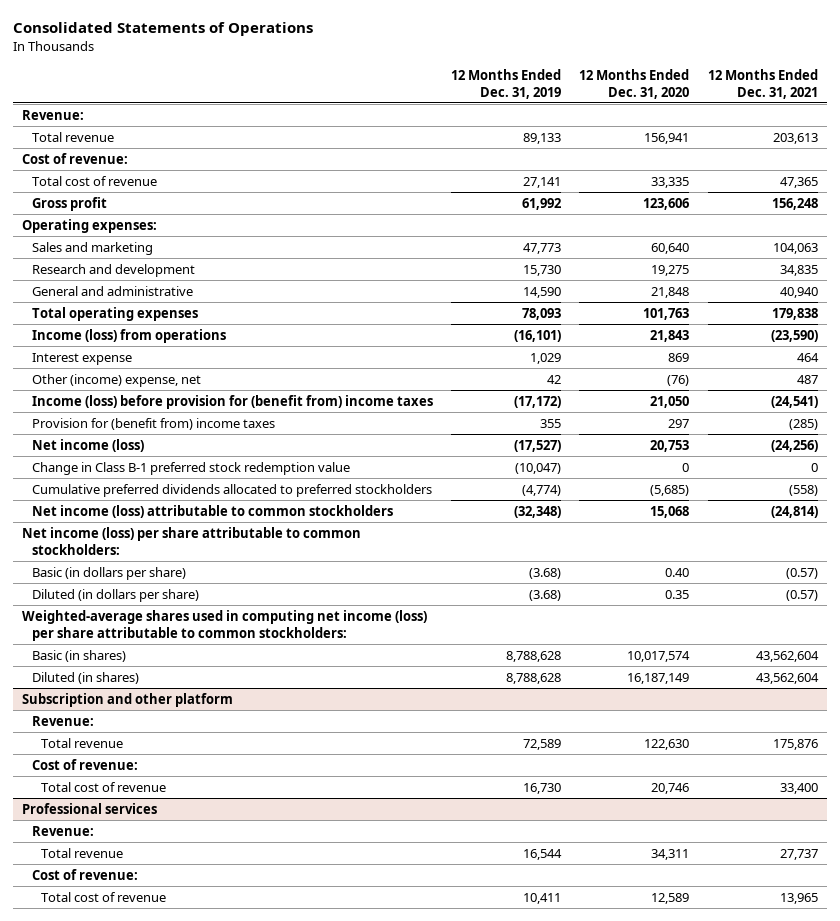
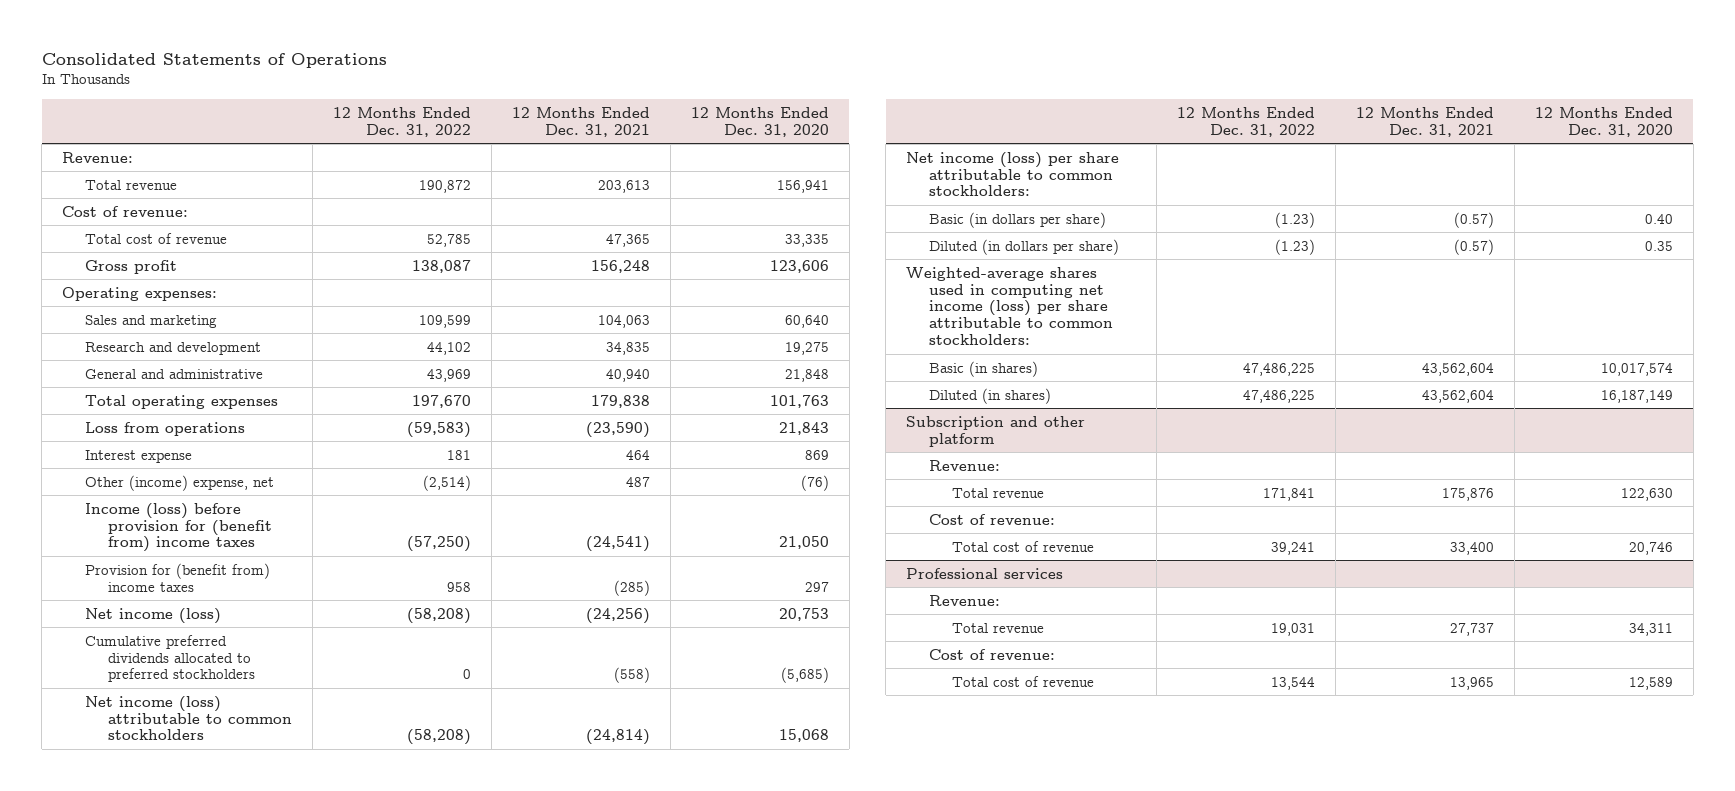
- | 12 Months Ended Dec. 31, 2019 | 12 Months Ended Dec. 31, 2020 | 12 Months Ended Dec. 31, 2021
+ | 12 Months Ended Dec. 31, 2022 | 12 Months Ended Dec. 31, 2021 | 12 Months Ended Dec. 31, 2020
- Income (loss) from operations | (16,101) | 21,843 | (23,590)
+ Loss from operations | (59,583) | (23,590) | 21,843
- Change in Class B-1 preferred stock redemption value | (10,047) | 0 | 0

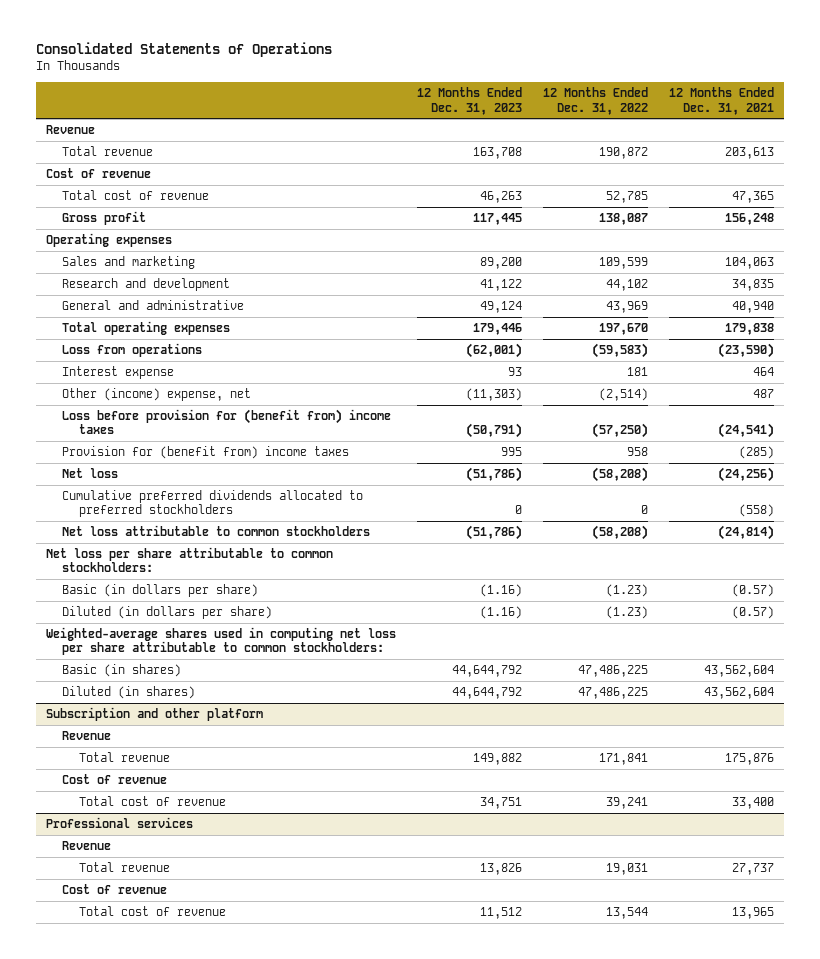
- | 12 Months Ended Dec. 31, 2022 | 12 Months Ended Dec. 31, 2021 | 12 Months Ended Dec. 31, 2020
+ | 12 Months Ended Dec. 31, 2023 | 12 Months Ended Dec. 31, 2022 | 12 Months Ended Dec. 31, 2021
- Revenue:
+ Revenue
- Cost of revenue:
+ Cost of revenue
- Operating expenses:
+ Operating expenses
- Income (loss) before provision for (benefit from) income taxes | (57,250) | (24,541) | 21,050
+ Loss before provision for (benefit from) income taxes | (50,791) | (57,250) | (24,541)
- Net income (loss) | (58,208) | (24,256) | 20,753
+ Net loss | (51,786) | (58,208) | (24,256)
- Net income (loss) attributable to common stockholders | (58,208) | (24,814) | 15,068
- Net income (loss) per share attributable to common stockholders:
+ Net loss attributable to common stockholders | (51,786) | (58,208) | (24,814)
+ Net loss per share attributable to common stockholders:
- Weighted-average shares used in computing net income (loss) per share attributable to common stockholders:
+ Weighted-average shares used in computing net loss per share attributable to common stockholders:
@ Subscription and other platform
- Revenue:
+ Revenue
- Cost of revenue:
+ Cost of revenue
@ Professional services
- Revenue:
+ Revenue
- Cost of revenue:
+ Cost of revenue

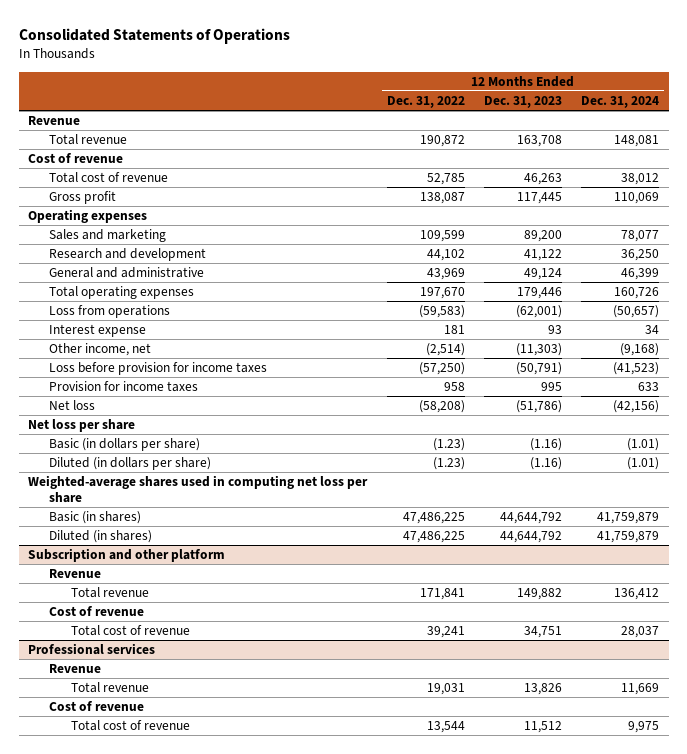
- | 12 Months Ended Dec. 31, 2023 | 12 Months Ended Dec. 31, 2022 | 12 Months Ended Dec. 31, 2021
+ | 12 Months Ended Dec. 31, 2022 | 12 Months Ended Dec. 31, 2023 | 12 Months Ended Dec. 31, 2024
- Other (income) expense, net | (11,303) | (2,514) | 487
- Loss before provision for (benefit from) income taxes | (50,791) | (57,250) | (24,541)
- Provision for (benefit from) income taxes | 995 | 958 | (285)
+ Other income, net | (2,514) | (11,303) | (9,168)
+ Loss before provision for income taxes | (57,250) | (50,791) | (41,523)
+ Provision for income taxes | 958 | 995 | 633
- Cumulative preferred dividends allocated to preferred stockholders | 0 | 0 | (558)
- Net loss attributable to common stockholders | (51,786) | (58,208) | (24,814)
- Net loss per share attributable to common stockholders:
+ Net loss per share
- Weighted-average shares used in computing net loss per share attributable to common stockholders:
+ Weighted-average shares used in computing net loss per share

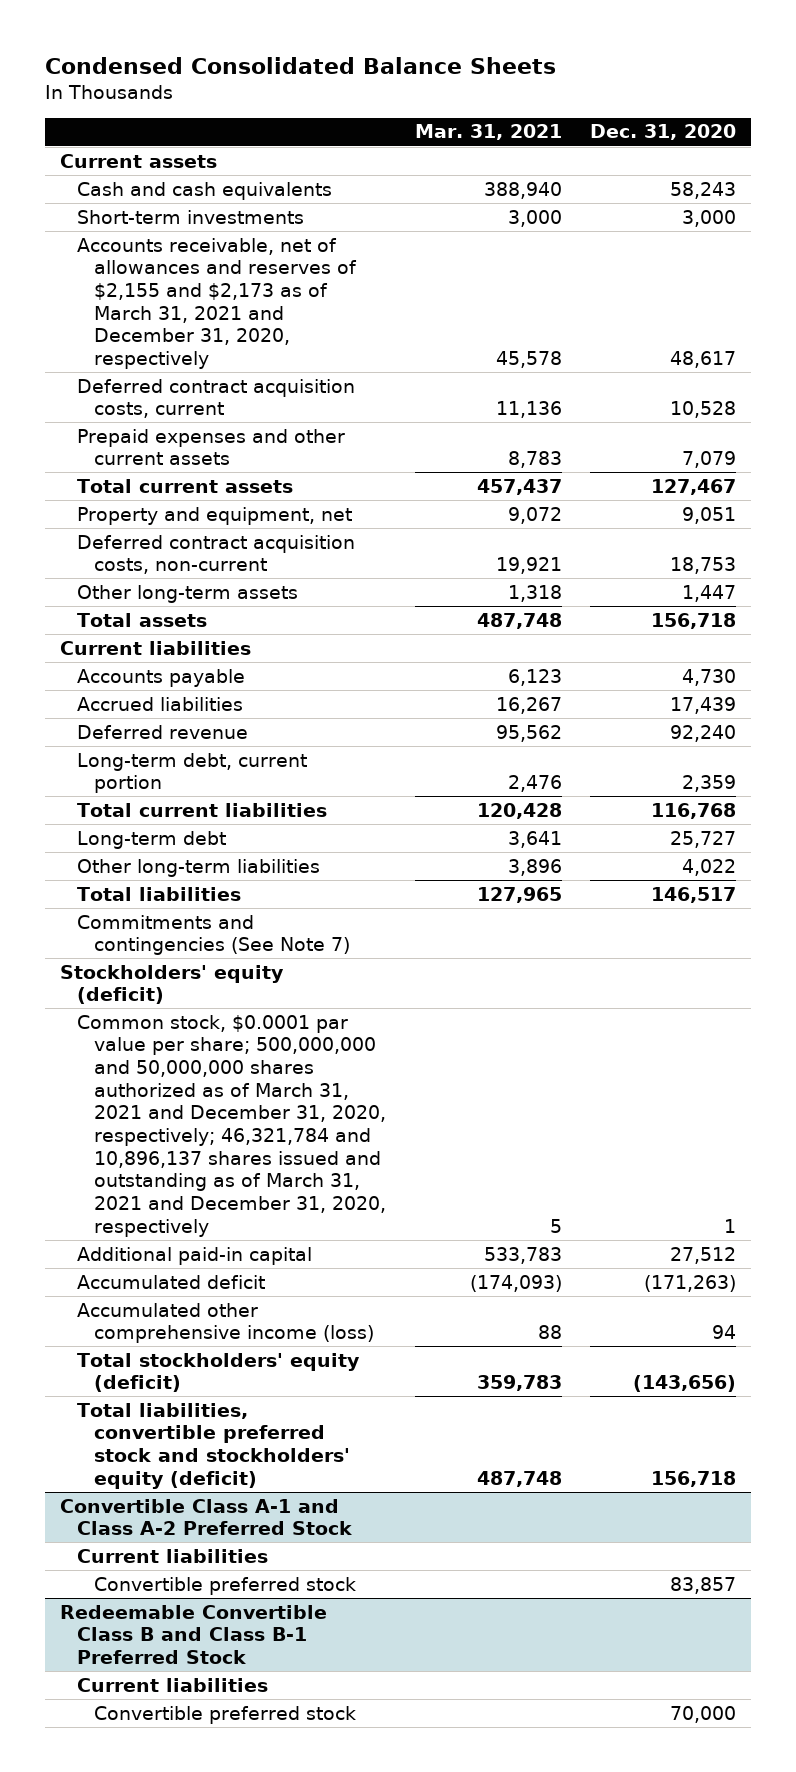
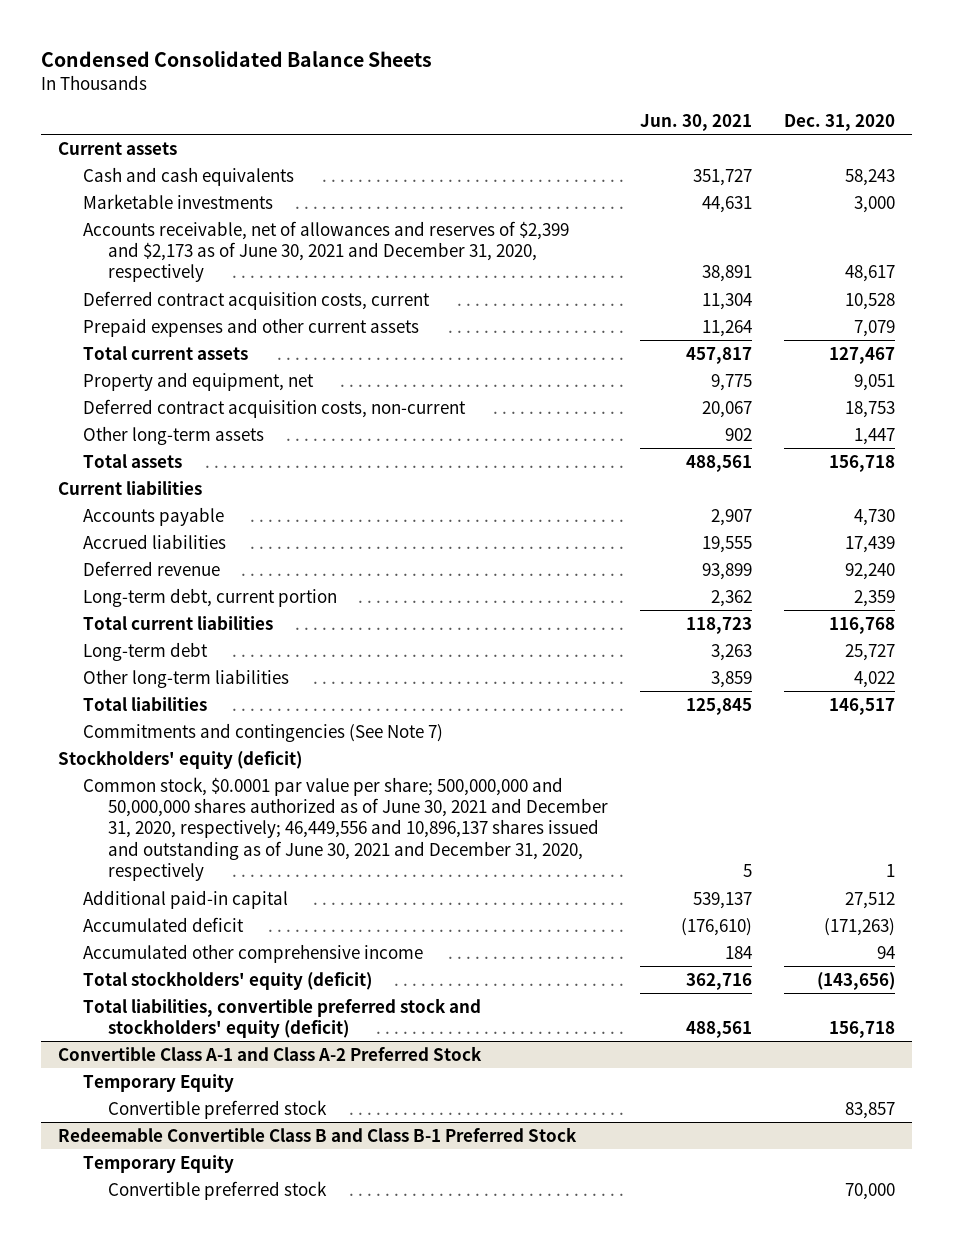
- | Mar. 31, 2021 | Dec. 31, 2020
+ | Jun. 30, 2021 | Dec. 31, 2020
- Short-term investments | 3,000 | 3,000
- Accounts receivable, net of allowances and reserves of $2,155 and $2,173 as of March 31, 2021 and December 31, 2020, respectively | 45,578 | 48,617
+ Marketable investments | 44,631 | 3,000
+ Accounts receivable, net of allowances and reserves of $2,399 and $2,173 as of June 30, 2021 and December 31, 2020, respectively | 38,891 | 48,617
- Common stock, $0.0001 par value per share; 500,000,000 and 50,000,000 shares authorized as of March 31, 2021 and December 31, 2020, respectively; 46,321,784 and 10,896,137 shares issued and outstanding as of March 31, 2021 and December 31, 2020, respectively | 5 | 1
+ Common stock, $0.0001 par value per share; 500,000,000 and 50,000,000 shares authorized as of June 30, 2021 and December 31, 2020, respectively; 46,449,556 and 10,896,137 shares issued and outstanding as of June 30, 2021 and December 31, 2020, respectively | 5 | 1
- Accumulated other comprehensive income (loss) | 88 | 94
+ Accumulated other comprehensive income | 184 | 94
@ Convertible Class A-1 and Class A-2 Preferred Stock
- Current liabilities
+ Temporary Equity
@ Redeemable Convertible Class B and Class B-1 Preferred Stock
- Current liabilities
+ Temporary Equity

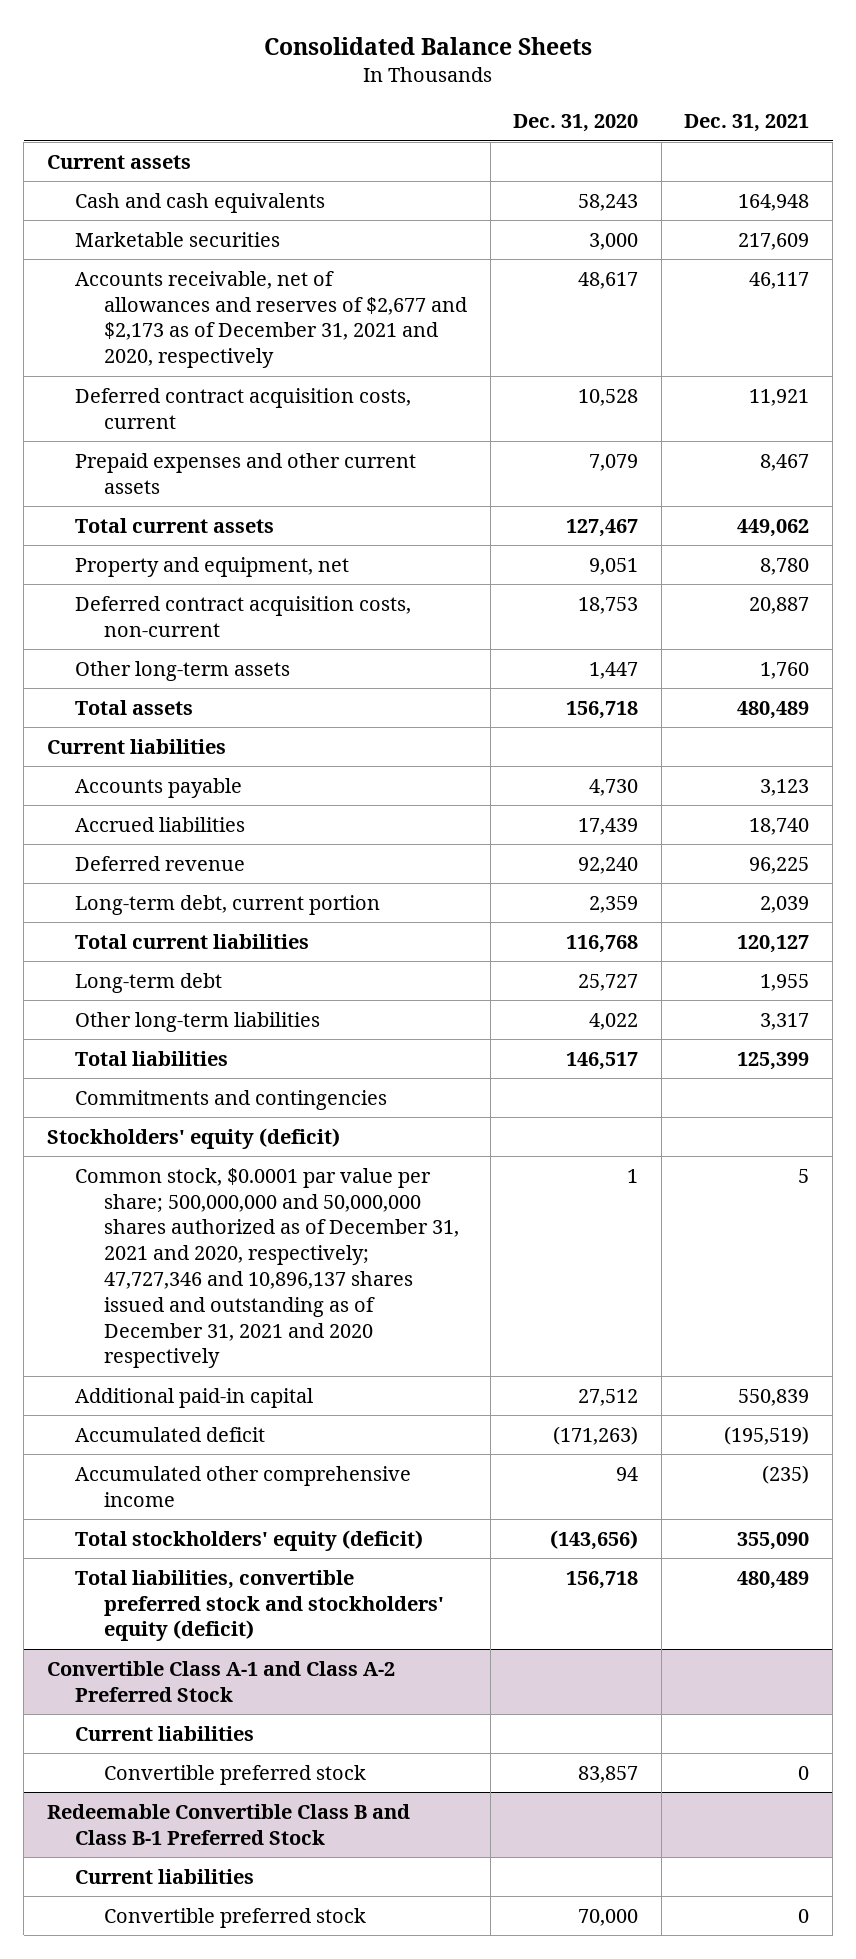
- Condensed Consolidated Balance Sheets
+ Consolidated Balance Sheets
- | Jun. 30, 2021 | Dec. 31, 2020
+ | Dec. 31, 2020 | Dec. 31, 2021
- Marketable investments | 44,631 | 3,000
- Accounts receivable, net of allowances and reserves of $2,399 and $2,173 as of June 30, 2021 and December 31, 2020, respectively | 38,891 | 48,617
+ Marketable securities | 3,000 | 217,609
+ Accounts receivable, net of allowances and reserves of $2,677 and $2,173 as of December 31, 2021 and 2020, respectively | 48,617 | 46,117
- Commitments and contingencies (See Note 7)
+ Commitments and contingencies
- Common stock, $0.0001 par value per share; 500,000,000 and 50,000,000 shares authorized as of June 30, 2021 and December 31, 2020, respectively; 46,449,556 and 10,896,137 shares issued and outstanding as of June 30, 2021 and December 31, 2020, respectively | 5 | 1
+ Common stock, $0.0001 par value per share; 500,000,000 and 50,000,000 shares authorized as of December 31, 2021 and 2020, respectively; 47,727,346 and 10,896,137 shares issued and outstanding as of December 31, 2021 and 2020 respectively | 1 | 5
@ Convertible Class A-1 and Class A-2 Preferred Stock
- Temporary Equity
+ Current liabilities
@ Redeemable Convertible Class B and Class B-1 Preferred Stock
- Temporary Equity
+ Current liabilities

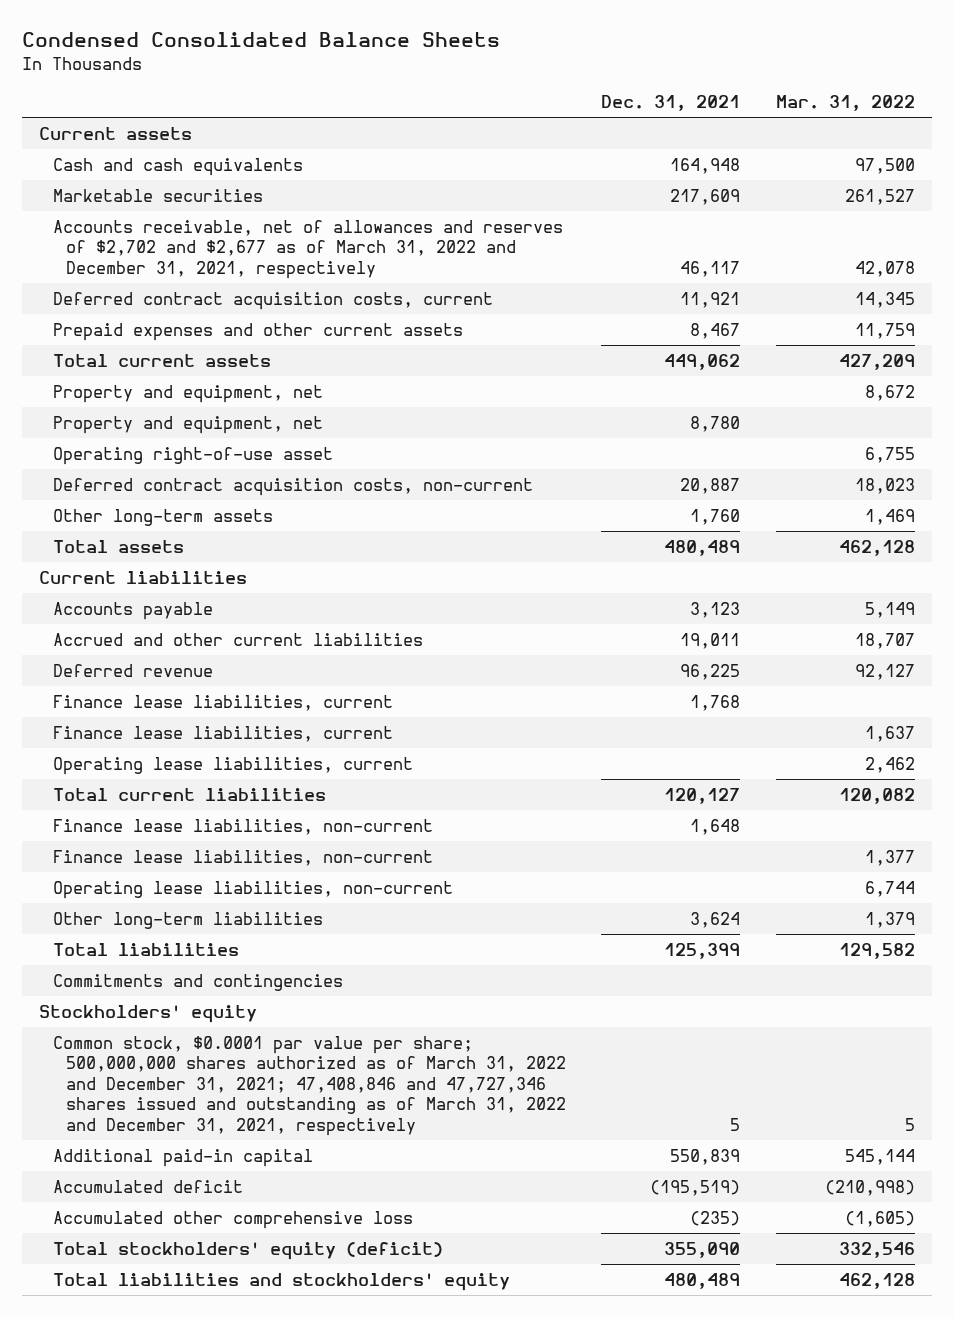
- Consolidated Balance Sheets
+ Condensed Consolidated Balance Sheets
- | Dec. 31, 2020 | Dec. 31, 2021
+ | Dec. 31, 2021 | Mar. 31, 2022
- Accounts receivable, net of allowances and reserves of $2,677 and $2,173 as of December 31, 2021 and 2020, respectively | 48,617 | 46,117
+ Accounts receivable, net of allowances and reserves of $2,702 and $2,677 as of March 31, 2022 and December 31, 2021, respectively | 46,117 | 42,078
+ Property and equipment, net | | 8,672
+ Operating right-of-use asset | | 6,755
- Accrued liabilities | 17,439 | 18,740
+ Accrued and other current liabilities | 19,011 | 18,707
- Long-term debt, current portion | 2,359 | 2,039
+ Finance lease liabilities, current | 1,768 |
+ Finance lease liabilities, current | | 1,637
+ Operating lease liabilities, current | | 2,462
- Long-term debt | 25,727 | 1,955
- Other long-term liabilities | 4,022 | 3,317
+ Finance lease liabilities, non-current | 1,648 |
+ Finance lease liabilities, non-current | | 1,377
+ Operating lease liabilities, non-current | | 6,744
+ Other long-term liabilities | 3,624 | 1,379
- Stockholders' equity (deficit)
- Common stock, $0.0001 par value per share; 500,000,000 and 50,000,000 shares authorized as of December 31, 2021 and 2020, respectively; 47,727,346 and 10,896,137 shares issued and outstanding as of December 31, 2021 and 2020 respectively | 1 | 5
+ Stockholders' equity
+ Common stock, $0.0001 par value per share; 500,000,000 shares authorized as of March 31, 2022 and December 31, 2021; 47,408,846 and 47,727,346 shares issued and outstanding as of March 31, 2022 and December 31, 2021, respectively | 5 | 5
- Accumulated other comprehensive income | 94 | (235)
+ Accumulated other comprehensive loss | (235) | (1,605)
- Total liabilities, convertible preferred stock and stockholders' equity (deficit) | 156,718 | 480,489
- Convertible Class A-1 and Class A-2 Preferred Stock
- Current liabilities
- Convertible preferred stock | 83,857 | 0
- Redeemable Convertible Class B and Class B-1 Preferred Stock
- Current liabilities
- Convertible preferred stock | 70,000 | 0
+ Total liabilities and stockholders' equity | 480,489 | 462,128

